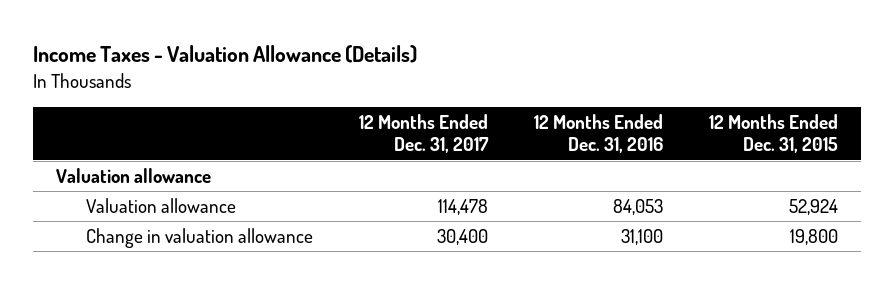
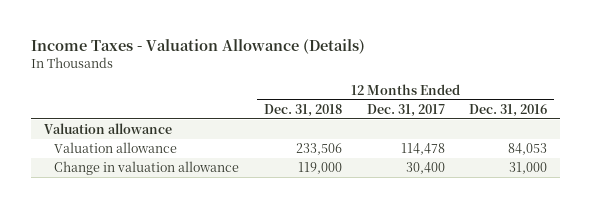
- | 12 Months Ended Dec. 31, 2017 | 12 Months Ended Dec. 31, 2016 | 12 Months Ended Dec. 31, 2015
+ | 12 Months Ended Dec. 31, 2018 | 12 Months Ended Dec. 31, 2017 | 12 Months Ended Dec. 31, 2016
- Change in valuation allowance | 30,400 | 31,100 | 19,800
+ Change in valuation allowance | 119,000 | 30,400 | 31,000

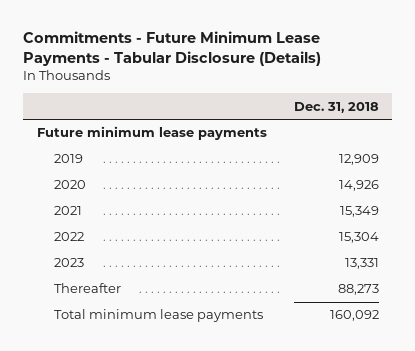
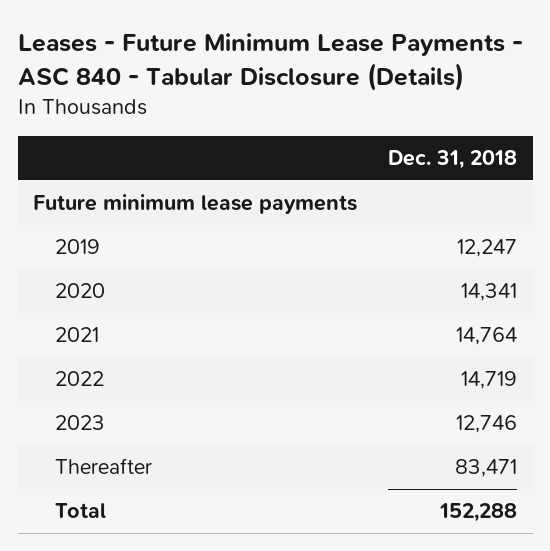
- Commitments - Future Minimum Lease Payments - Tabular Disclosure (Details)
+ Leases - Future Minimum Lease Payments - ASC 840 - Tabular Disclosure (Details)
- 2019 | 12,909
- 2020 | 14,926
- 2021 | 15,349
- 2022 | 15,304
- 2023 | 13,331
- Thereafter | 88,273
- Total minimum lease payments | 160,092
+ 2019 | 12,247
+ 2020 | 14,341
+ 2021 | 14,764
+ 2022 | 14,719
+ 2023 | 12,746
+ Thereafter | 83,471
+ Total | 152,288

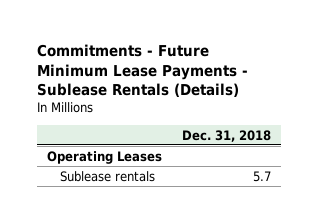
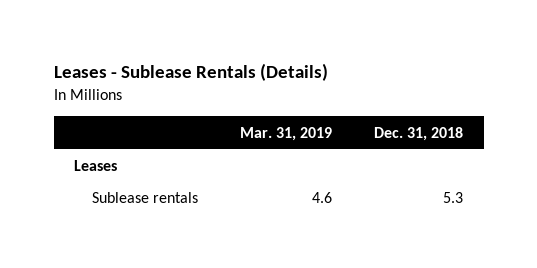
- Commitments - Future Minimum Lease Payments - Sublease Rentals (Details)
+ Leases - Sublease Rentals (Details)
- | Dec. 31, 2018
+ | Mar. 31, 2019 | Dec. 31, 2018
- Operating Leases
- Sublease rentals | 5.7
+ Leases
+ Sublease rentals | 4.6 | 5.3

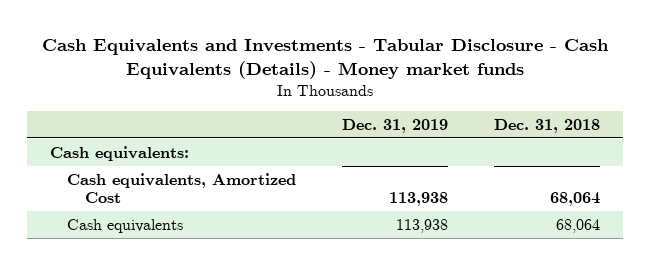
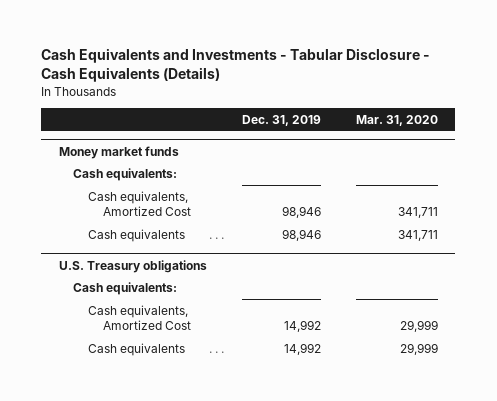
- Cash Equivalents and Investments - Tabular Disclosure - Cash Equivalents (Details) - Money market funds
+ Cash Equivalents and Investments - Tabular Disclosure - Cash Equivalents (Details)
- | Dec. 31, 2019 | Dec. 31, 2018
+ | Dec. 31, 2019 | Mar. 31, 2020
+ Money market funds
- Cash equivalents, Amortized Cost | 113,938 | 68,064
- Cash equivalents | 113,938 | 68,064
+ Cash equivalents, Amortized Cost | 98,946 | 341,711
+ Cash equivalents | 98,946 | 341,711
+ U.S. Treasury obligations
+ Cash equivalents:
+ Cash equivalents, Amortized Cost | 14,992 | 29,999
+ Cash equivalents | 14,992 | 29,999

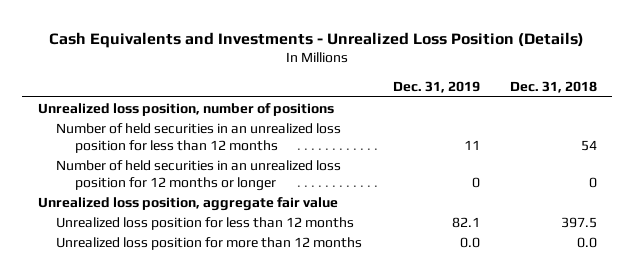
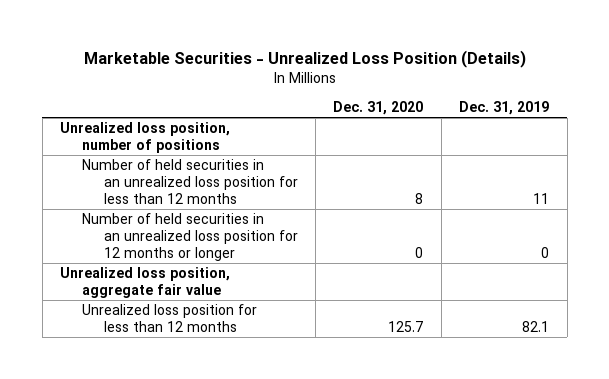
- Cash Equivalents and Investments - Unrealized Loss Position (Details)
+ Marketable Securities - Unrealized Loss Position (Details)
- | Dec. 31, 2019 | Dec. 31, 2018
+ | Dec. 31, 2020 | Dec. 31, 2019
- Unrealized loss position for more than 12 months | 0.0 | 0.0

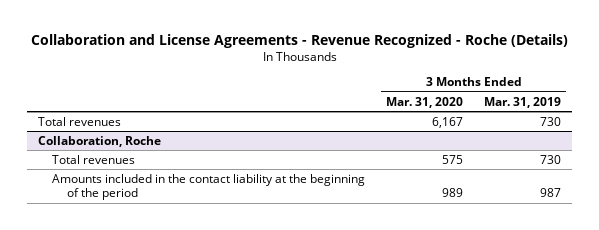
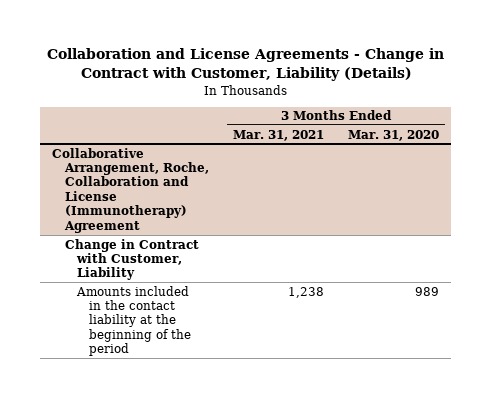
- Collaboration and License Agreements - Revenue Recognized - Roche (Details)
+ Collaboration and License Agreements - Change in Contract with Customer, Liability (Details)
- | 3 Months Ended Mar. 31, 2020 | 3 Months Ended Mar. 31, 2019
+ | 3 Months Ended Mar. 31, 2021 | 3 Months Ended Mar. 31, 2020
- Total revenues | 6,167 | 730
- Collaboration, Roche
- Total revenues | 575 | 730
+ Collaborative Arrangement, Roche, Collaboration and License (Immunotherapy) Agreement
+ Change in Contract with Customer, Liability

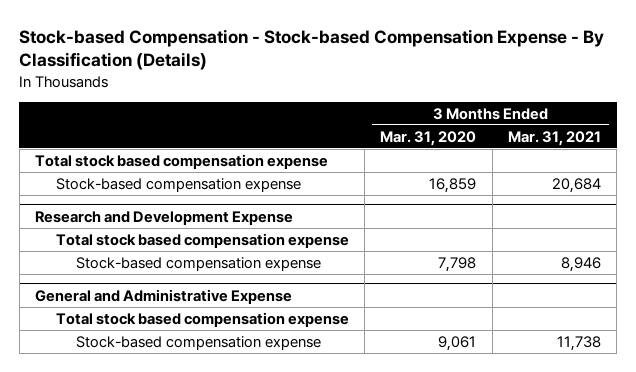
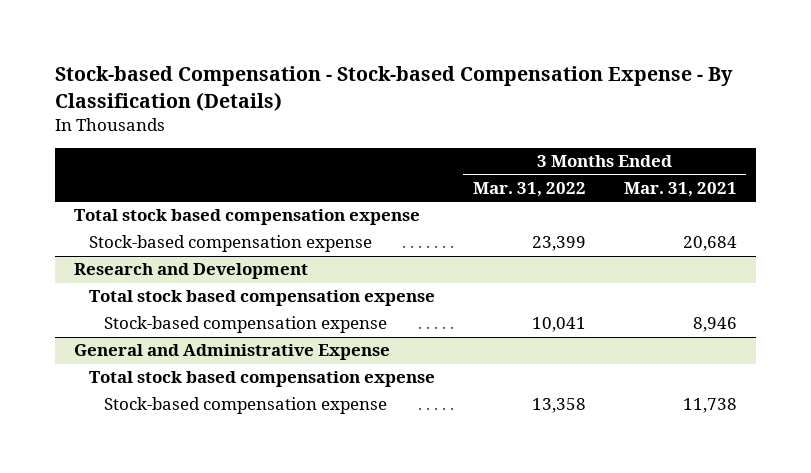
- | 3 Months Ended Mar. 31, 2020 | 3 Months Ended Mar. 31, 2021
+ | 3 Months Ended Mar. 31, 2022 | 3 Months Ended Mar. 31, 2021
- Research and Development Expense
+ Research and Development

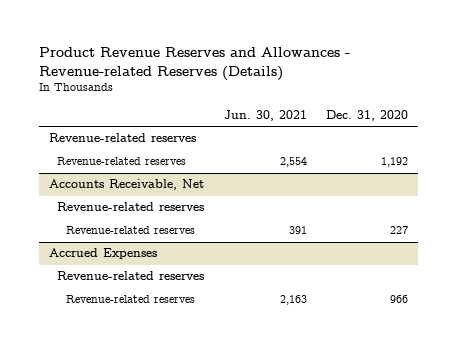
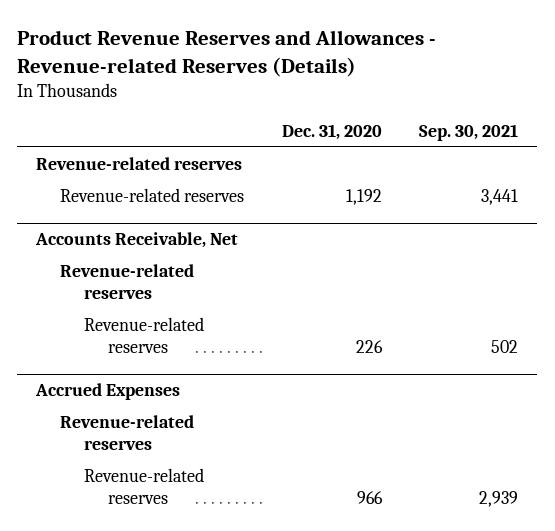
- | Jun. 30, 2021 | Dec. 31, 2020
+ | Dec. 31, 2020 | Sep. 30, 2021
@ Accounts Receivable, Net
- Revenue-related reserves | 391 | 227
+ Revenue-related reserves | 226 | 502

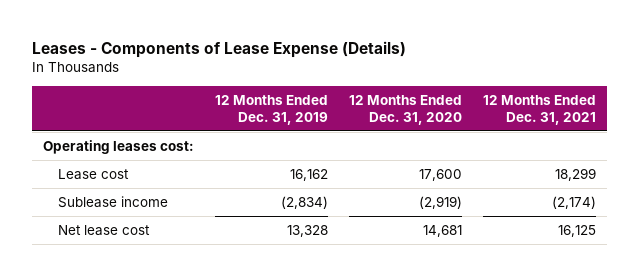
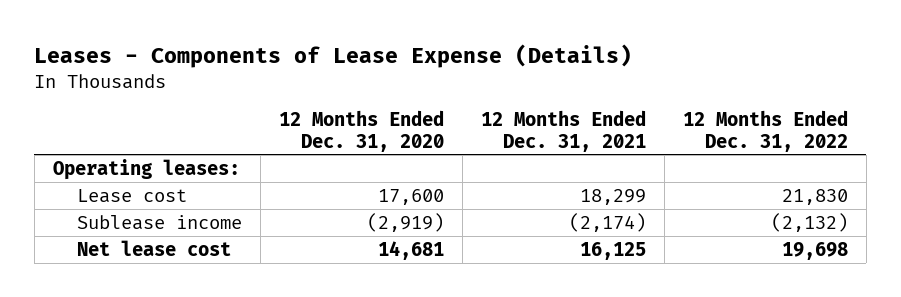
- | 12 Months Ended Dec. 31, 2019 | 12 Months Ended Dec. 31, 2020 | 12 Months Ended Dec. 31, 2021
+ | 12 Months Ended Dec. 31, 2020 | 12 Months Ended Dec. 31, 2021 | 12 Months Ended Dec. 31, 2022
- Operating leases cost:
+ Operating leases:

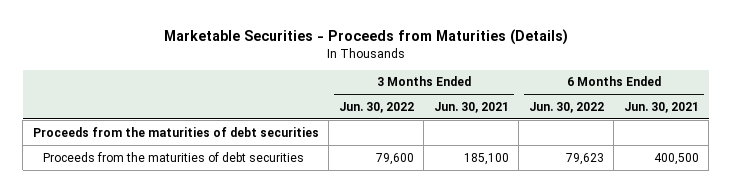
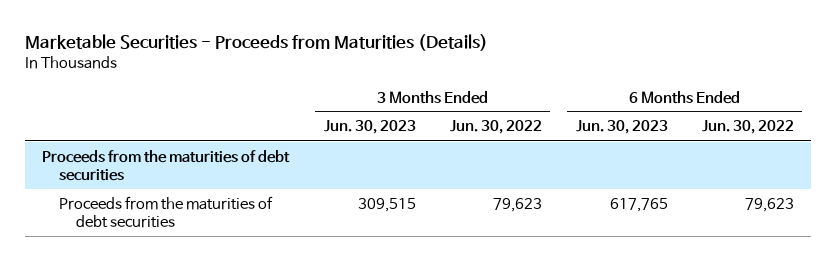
- | 3 Months Ended Jun. 30, 2022 | 3 Months Ended Jun. 30, 2021 | 6 Months Ended Jun. 30, 2022 | 6 Months Ended Jun. 30, 2021
+ | 3 Months Ended Jun. 30, 2023 | 3 Months Ended Jun. 30, 2022 | 6 Months Ended Jun. 30, 2023 | 6 Months Ended Jun. 30, 2022
- Proceeds from the maturities of debt securities | 79,600 | 185,100 | 79,623 | 400,500
+ Proceeds from the maturities of debt securities | 309,515 | 79,623 | 617,765 | 79,623

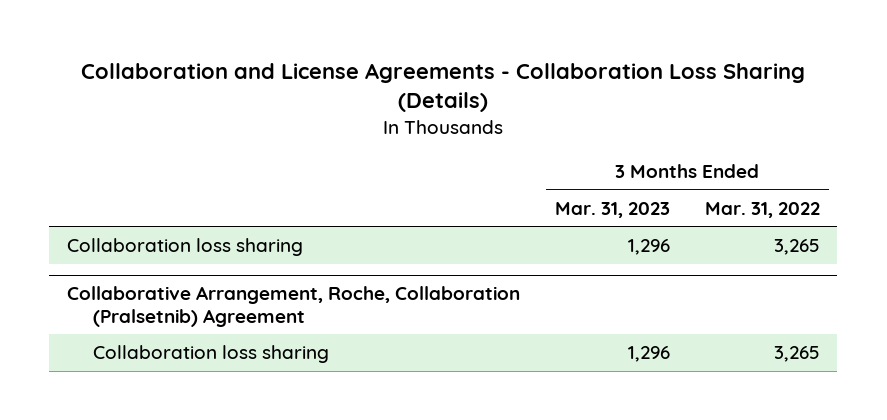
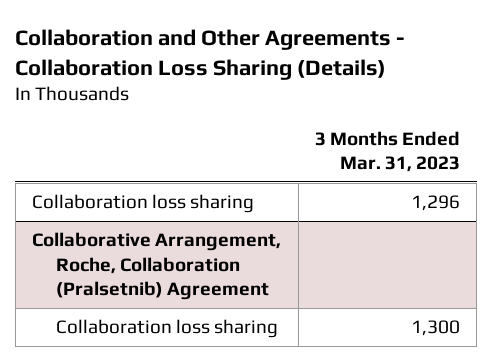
- Collaboration and License Agreements - Collaboration Loss Sharing (Details)
+ Collaboration and Other Agreements - Collaboration Loss Sharing (Details)
- | 3 Months Ended Mar. 31, 2023 | 3 Months Ended Mar. 31, 2022
+ | 3 Months Ended Mar. 31, 2023
@ Collaborative Arrangement, Roche, Collaboration (Pralsetnib) Agreement
- Collaboration loss sharing | 1,296 | 3,265
+ Collaboration loss sharing | 1,300

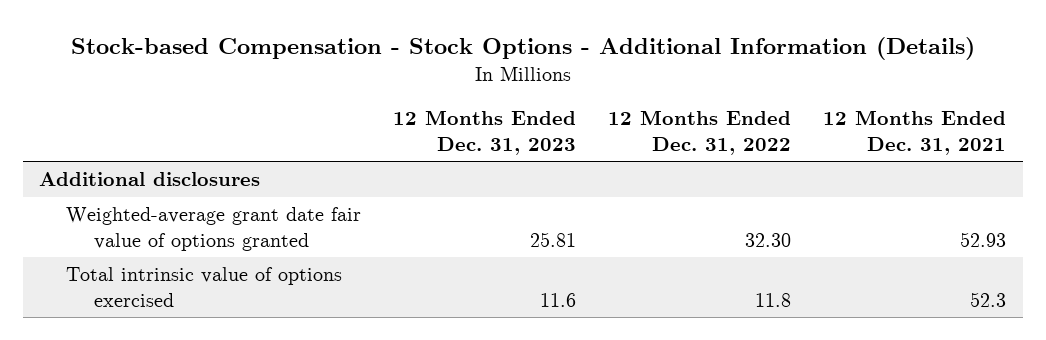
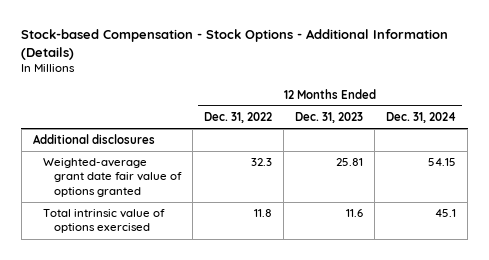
- | 12 Months Ended Dec. 31, 2023 | 12 Months Ended Dec. 31, 2022 | 12 Months Ended Dec. 31, 2021
+ | 12 Months Ended Dec. 31, 2022 | 12 Months Ended Dec. 31, 2023 | 12 Months Ended Dec. 31, 2024
- Weighted-average grant date fair value of options granted | 25.81 | 32.30 | 52.93
+ Weighted-average grant date fair value of options granted | 32.3 | 25.81 | 54.15

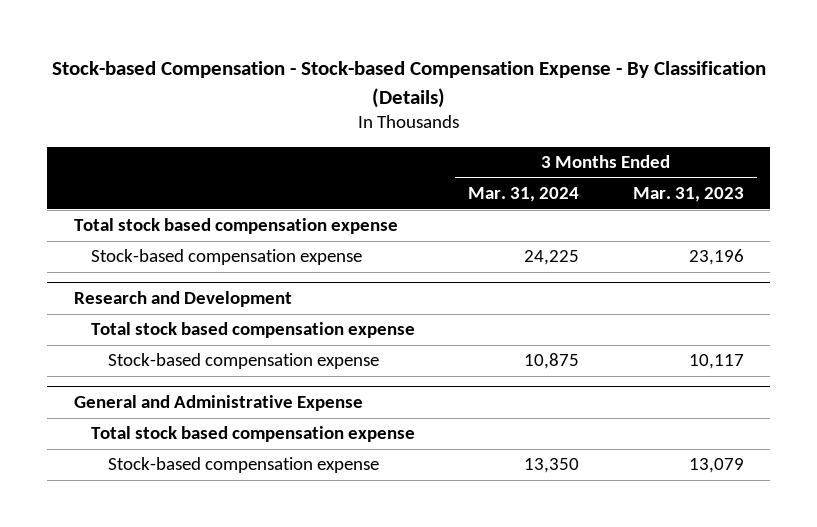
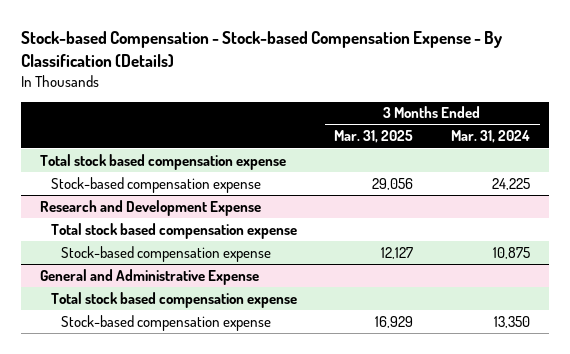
- | 3 Months Ended Mar. 31, 2024 | 3 Months Ended Mar. 31, 2023
+ | 3 Months Ended Mar. 31, 2025 | 3 Months Ended Mar. 31, 2024
- Research and Development
+ Research and Development Expense

